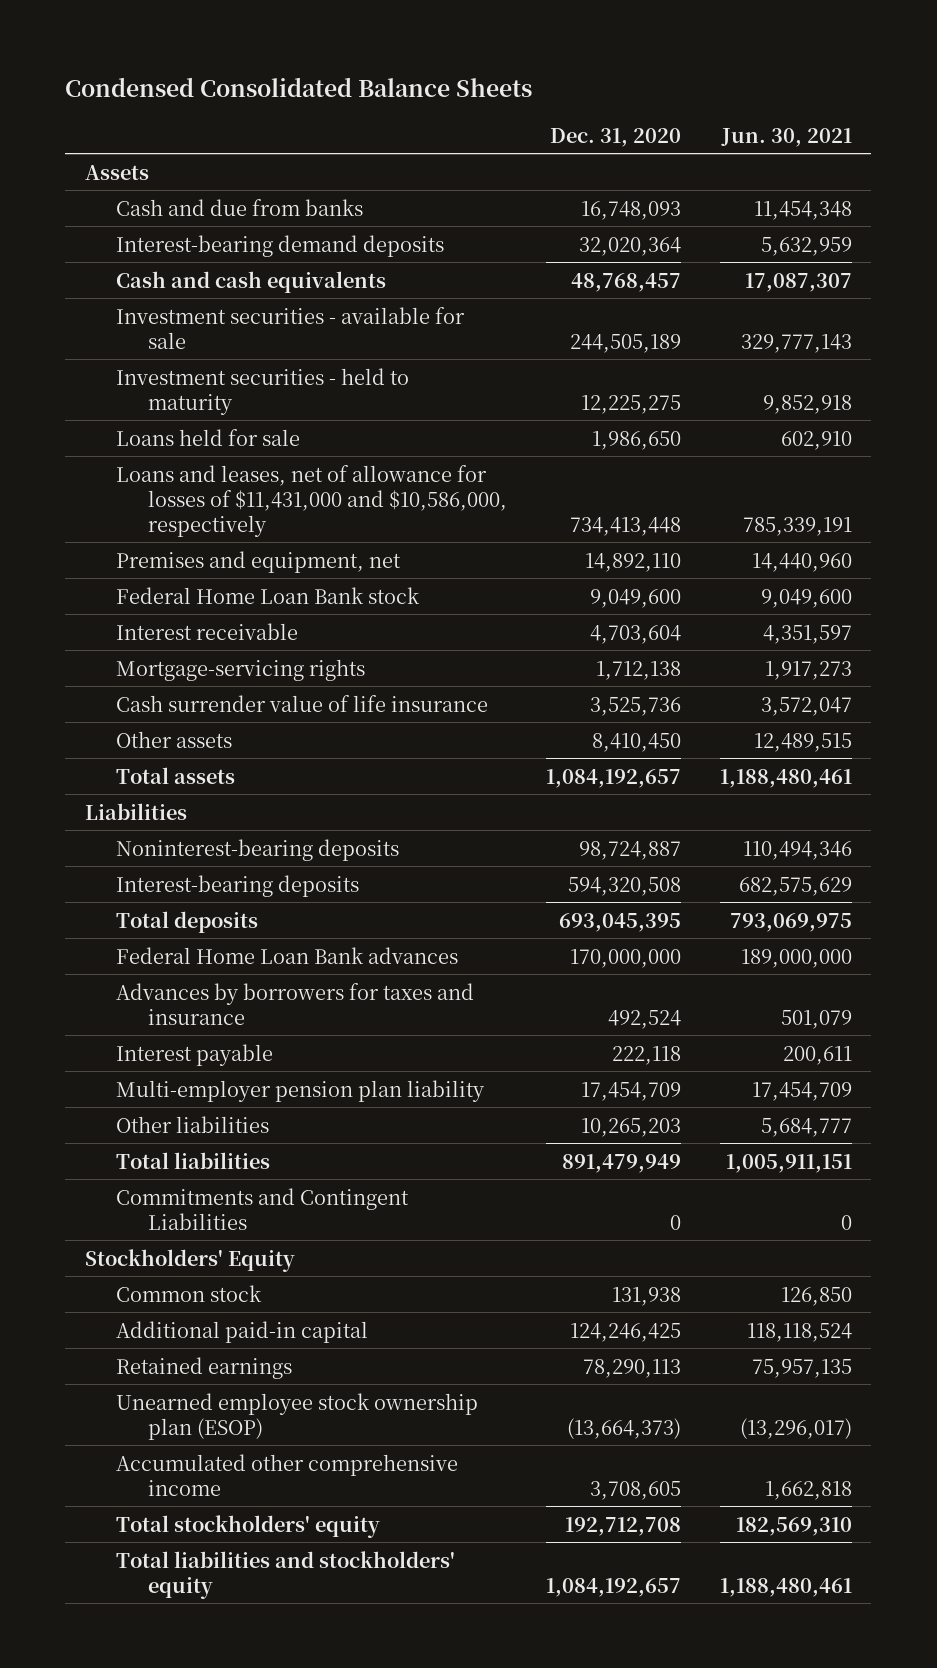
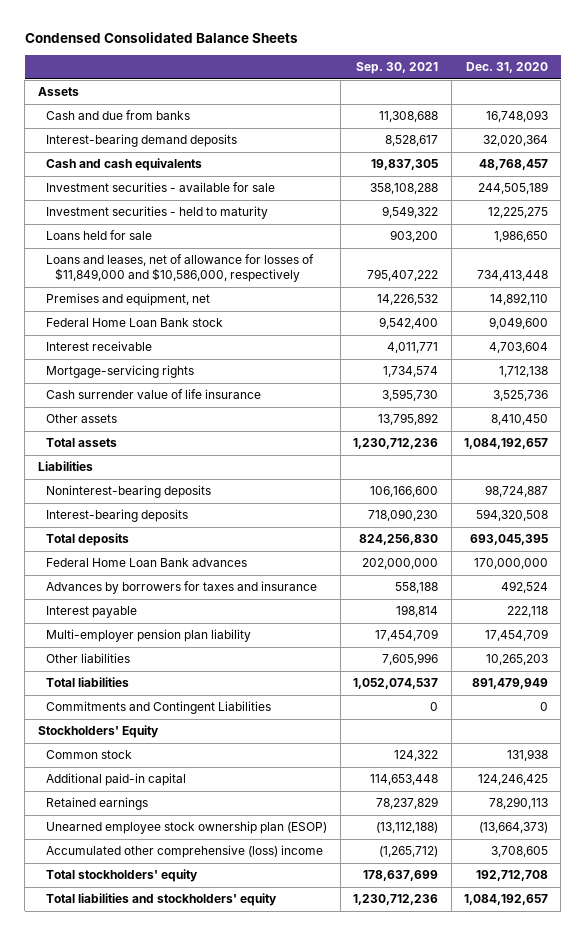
- | Dec. 31, 2020 | Jun. 30, 2021
+ | Sep. 30, 2021 | Dec. 31, 2020
- Loans and leases, net of allowance for losses of $11,431,000 and $10,586,000, respectively | 734,413,448 | 785,339,191
+ Loans and leases, net of allowance for losses of $11,849,000 and $10,586,000, respectively | 795,407,222 | 734,413,448
- Accumulated other comprehensive income | 3,708,605 | 1,662,818
+ Accumulated other comprehensive (loss) income | (1,265,712) | 3,708,605

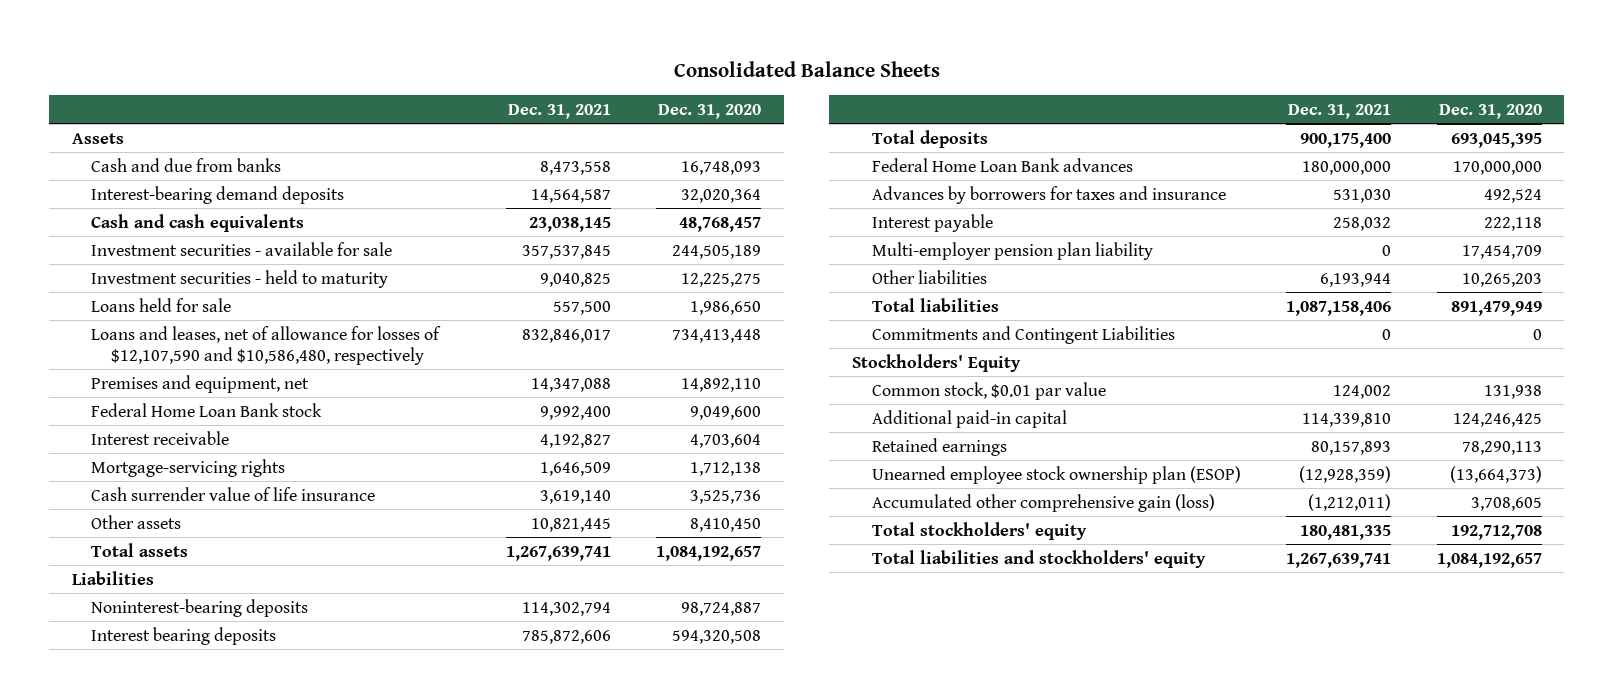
- Condensed Consolidated Balance Sheets
+ Consolidated Balance Sheets
- | Sep. 30, 2021 | Dec. 31, 2020
+ | Dec. 31, 2021 | Dec. 31, 2020
- Loans and leases, net of allowance for losses of $11,849,000 and $10,586,000, respectively | 795,407,222 | 734,413,448
+ Loans and leases, net of allowance for losses of $12,107,590 and $10,586,480, respectively | 832,846,017 | 734,413,448
- Interest-bearing deposits | 718,090,230 | 594,320,508
+ Interest bearing deposits | 785,872,606 | 594,320,508
- Common stock | 124,322 | 131,938
+ Common stock, $0.01 par value | 124,002 | 131,938
- Accumulated other comprehensive (loss) income | (1,265,712) | 3,708,605
+ Accumulated other comprehensive gain (loss) | (1,212,011) | 3,708,605

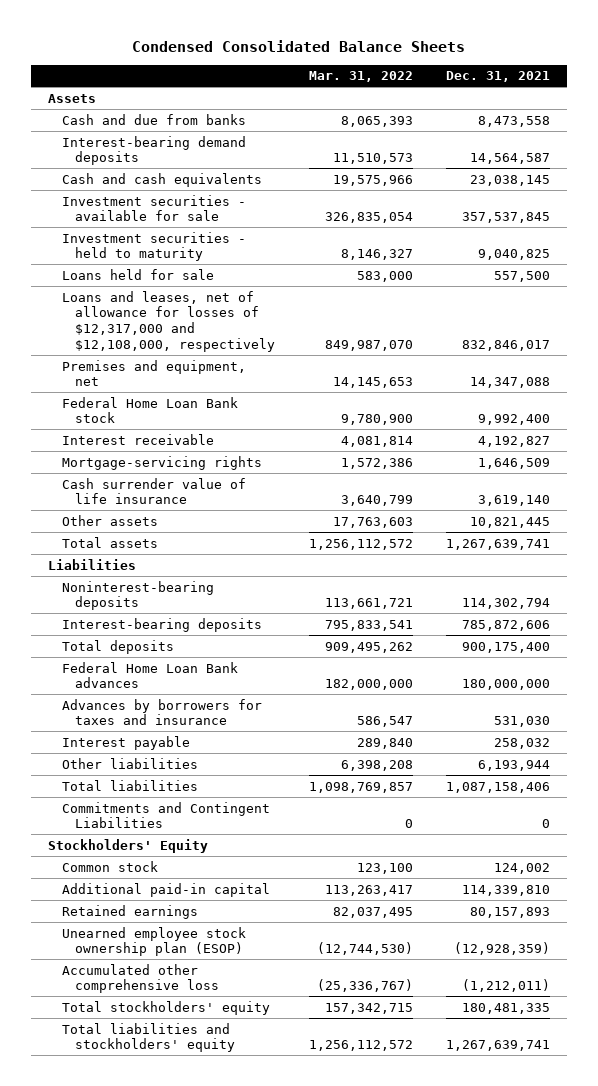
- Consolidated Balance Sheets
+ Condensed Consolidated Balance Sheets
- | Dec. 31, 2021 | Dec. 31, 2020
+ | Mar. 31, 2022 | Dec. 31, 2021
- Loans and leases, net of allowance for losses of $12,107,590 and $10,586,480, respectively | 832,846,017 | 734,413,448
+ Loans and leases, net of allowance for losses of $12,317,000 and $12,108,000, respectively | 849,987,070 | 832,846,017
- Interest bearing deposits | 785,872,606 | 594,320,508
+ Interest-bearing deposits | 795,833,541 | 785,872,606
- Multi-employer pension plan liability | 0 | 17,454,709
- Common stock, $0.01 par value | 124,002 | 131,938
+ Common stock | 123,100 | 124,002
- Accumulated other comprehensive gain (loss) | (1,212,011) | 3,708,605
+ Accumulated other comprehensive loss | (25,336,767) | (1,212,011)

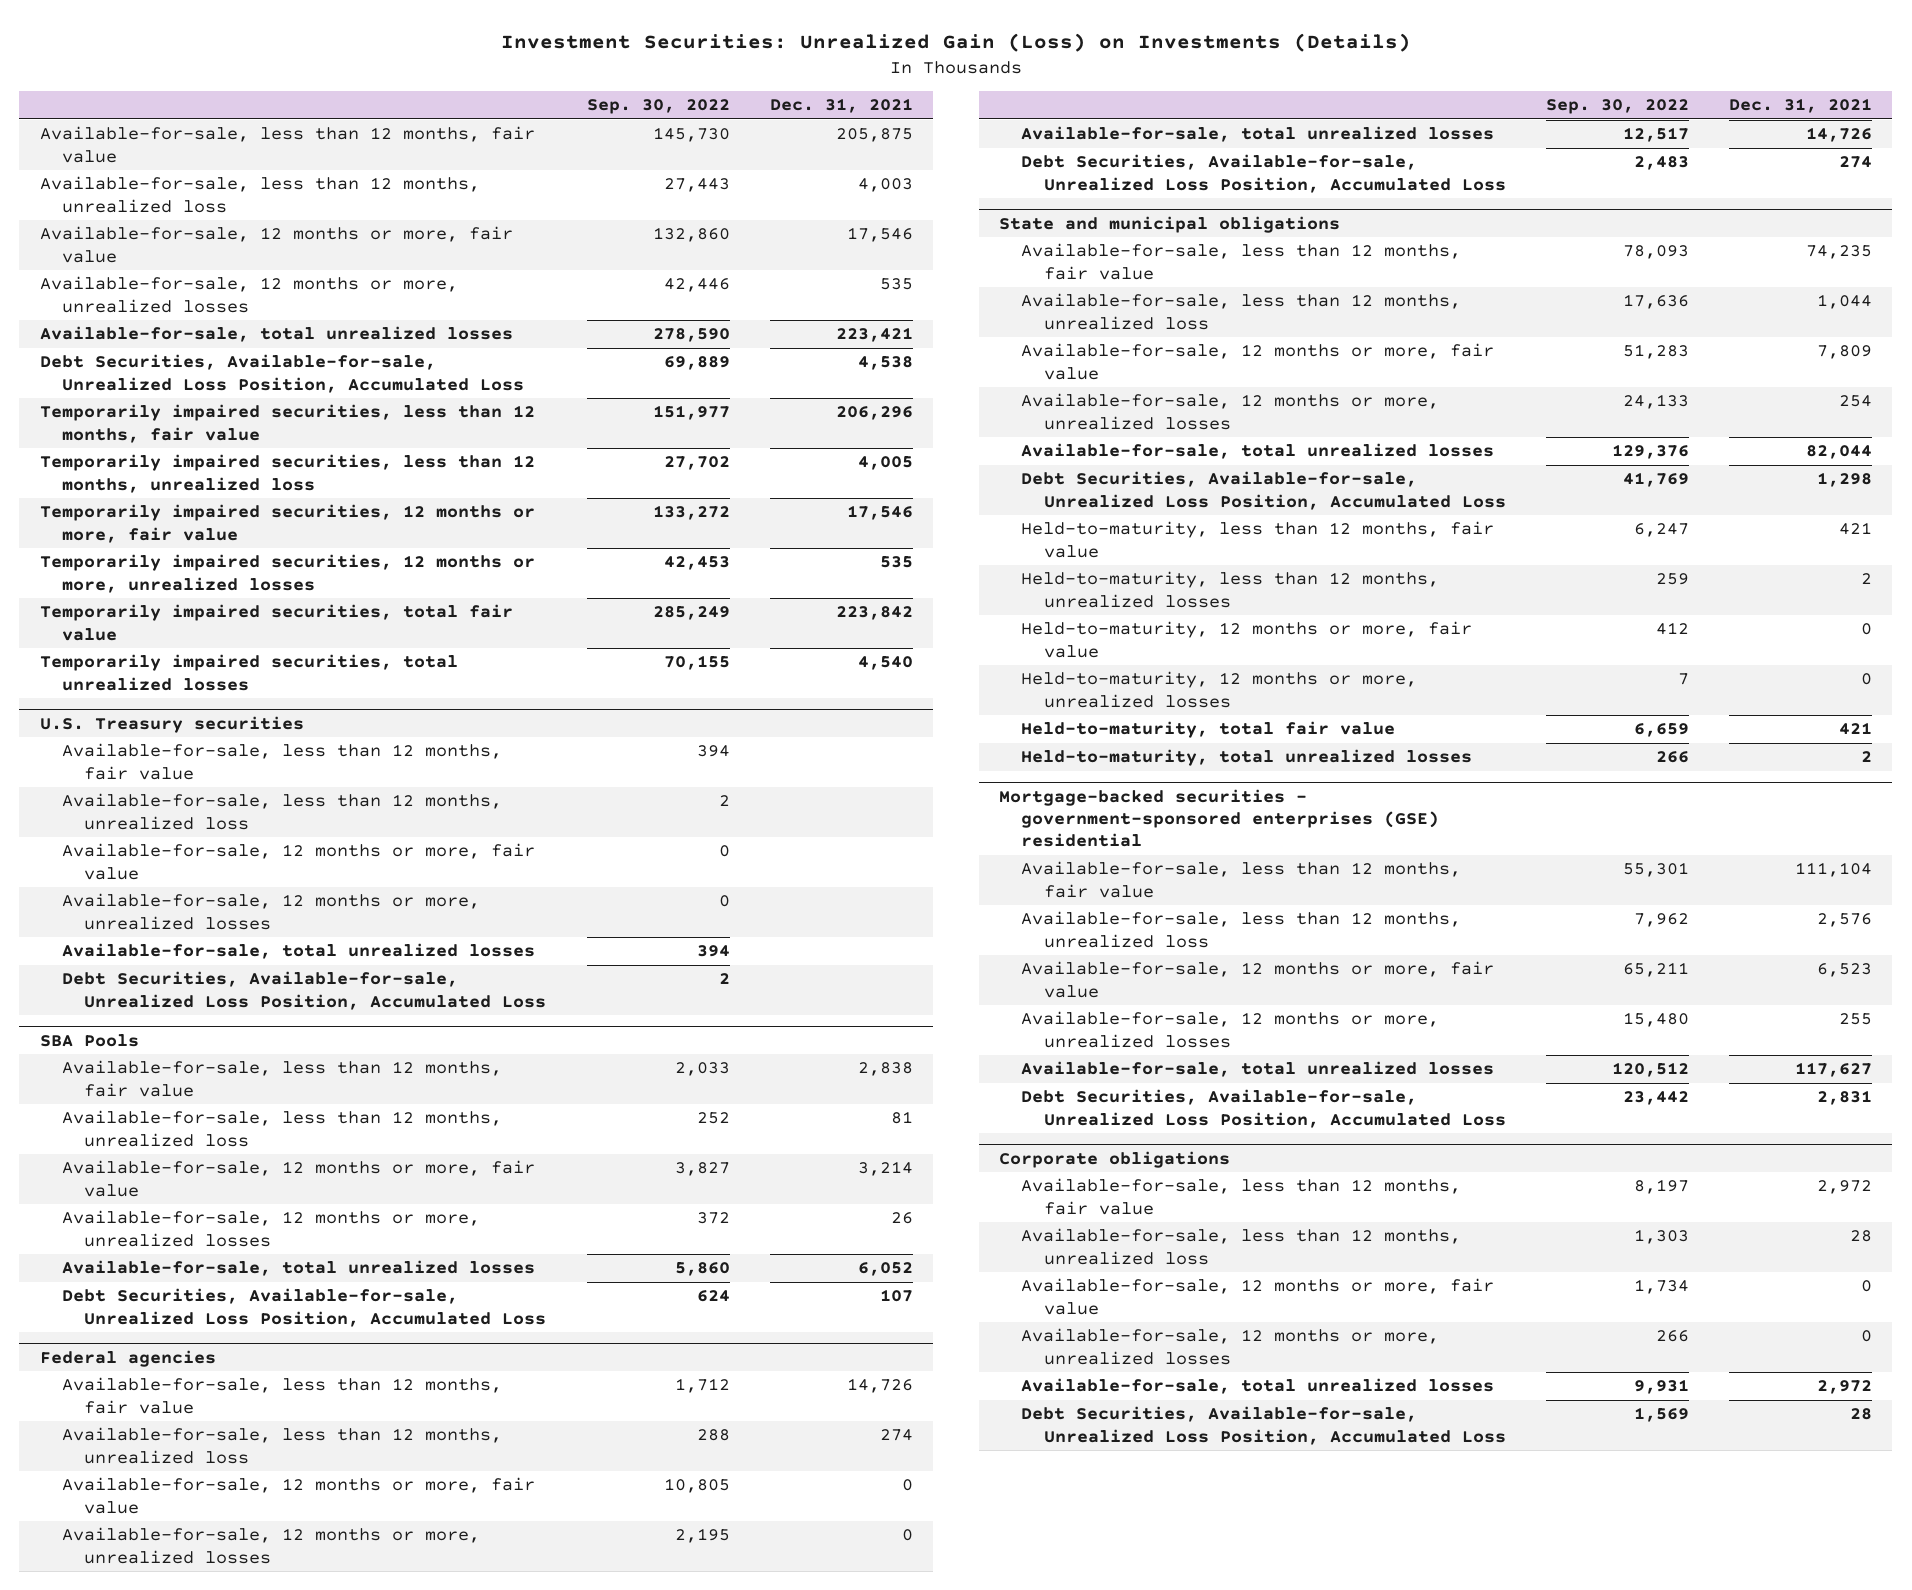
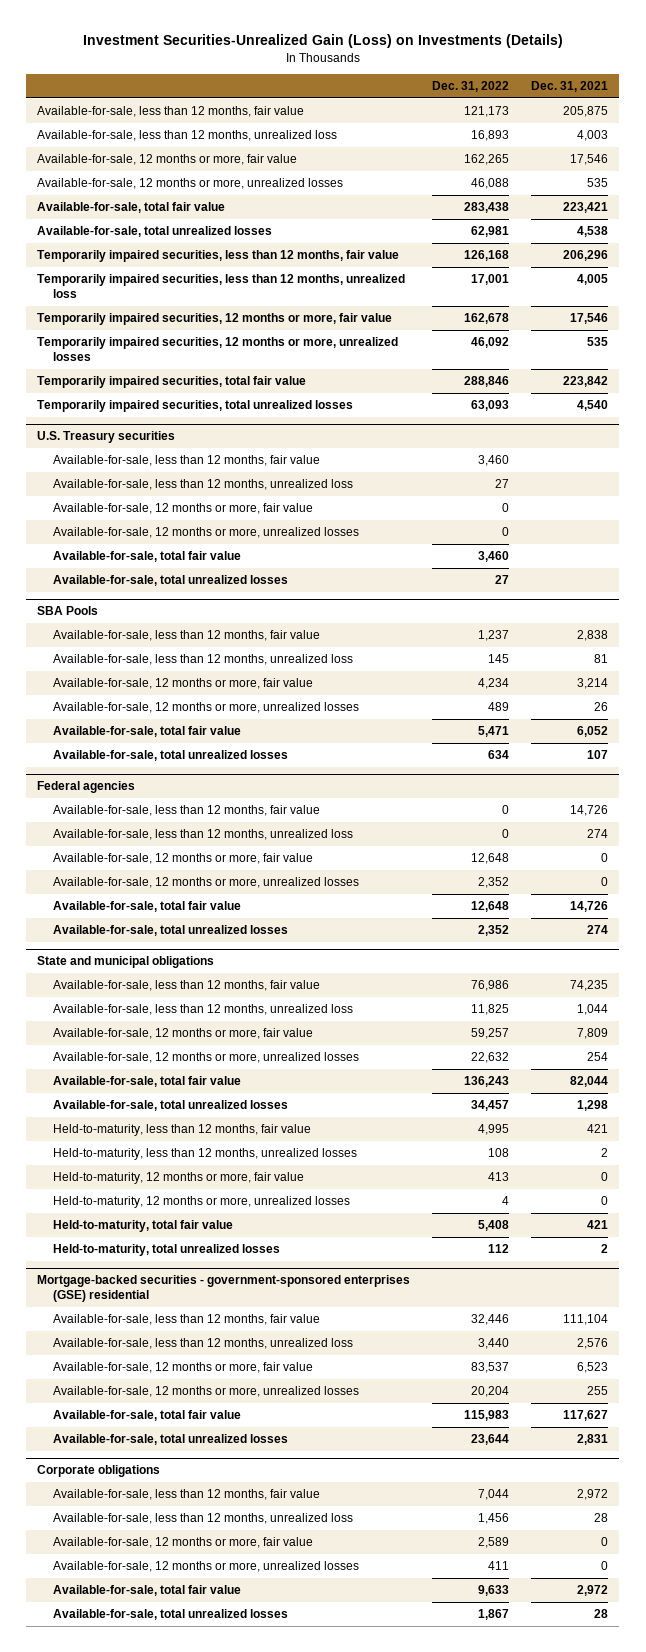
- Investment Securities: Unrealized Gain (Loss) on Investments (Details)
+ Investment Securities-Unrealized Gain (Loss) on Investments (Details)
- | Sep. 30, 2022 | Dec. 31, 2021
+ | Dec. 31, 2022 | Dec. 31, 2021
- Available-for-sale, total unrealized losses | 278,590 | 223,421
- Debt Securities, Available-for-sale, Unrealized Loss Position, Accumulated Loss | 69,889 | 4,538
+ Available-for-sale, total fair value | 283,438 | 223,421
+ Available-for-sale, total unrealized losses | 62,981 | 4,538
@ U.S. Treasury securities
+ Available-for-sale, total fair value | 3,460 |
- Debt Securities, Available-for-sale, Unrealized Loss Position, Accumulated Loss | 2 |
@ SBA Pools
- Available-for-sale, total unrealized losses | 5,860 | 6,052
- Debt Securities, Available-for-sale, Unrealized Loss Position, Accumulated Loss | 624 | 107
+ Available-for-sale, total fair value | 5,471 | 6,052
+ Available-for-sale, total unrealized losses | 634 | 107
@ Federal agencies
- Available-for-sale, total unrealized losses | 12,517 | 14,726
- Debt Securities, Available-for-sale, Unrealized Loss Position, Accumulated Loss | 2,483 | 274
+ Available-for-sale, total fair value | 12,648 | 14,726
+ Available-for-sale, total unrealized losses | 2,352 | 274
@ State and municipal obligations
- Available-for-sale, total unrealized losses | 129,376 | 82,044
- Debt Securities, Available-for-sale, Unrealized Loss Position, Accumulated Loss | 41,769 | 1,298
+ Available-for-sale, total fair value | 136,243 | 82,044
+ Available-for-sale, total unrealized losses | 34,457 | 1,298
@ Mortgage-backed securities - government-sponsored enterprises (GSE) residential
- Available-for-sale, total unrealized losses | 120,512 | 117,627
- Debt Securities, Available-for-sale, Unrealized Loss Position, Accumulated Loss | 23,442 | 2,831
+ Available-for-sale, total fair value | 115,983 | 117,627
+ Available-for-sale, total unrealized losses | 23,644 | 2,831
@ Corporate obligations
- Available-for-sale, total unrealized losses | 9,931 | 2,972
- Debt Securities, Available-for-sale, Unrealized Loss Position, Accumulated Loss | 1,569 | 28
+ Available-for-sale, total fair value | 9,633 | 2,972
+ Available-for-sale, total unrealized losses | 1,867 | 28

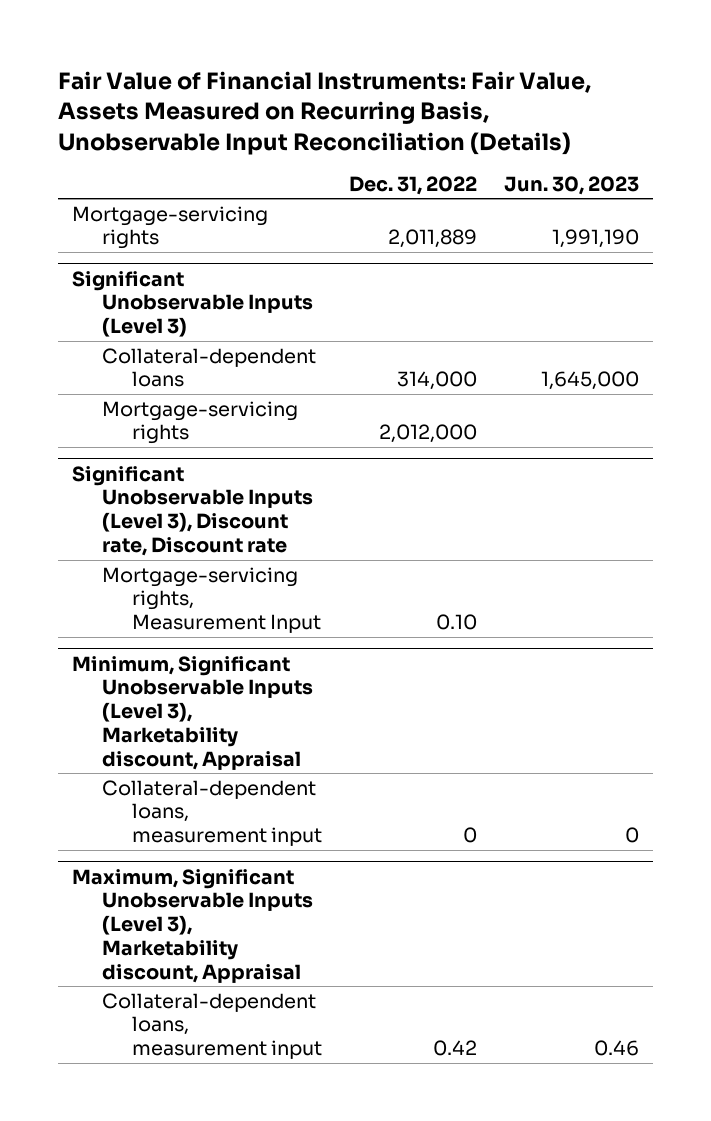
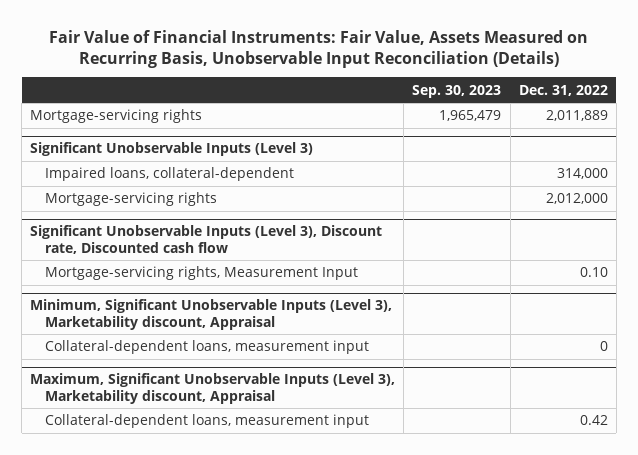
- | Dec. 31, 2022 | Jun. 30, 2023
+ | Sep. 30, 2023 | Dec. 31, 2022
@ Significant Unobservable Inputs (Level 3)
- Collateral-dependent loans | 314,000 | 1,645,000
+ Impaired loans, collateral-dependent | | 314,000
- Significant Unobservable Inputs (Level 3), Discount rate, Discount rate
+ Significant Unobservable Inputs (Level 3), Discount rate, Discounted cash flow

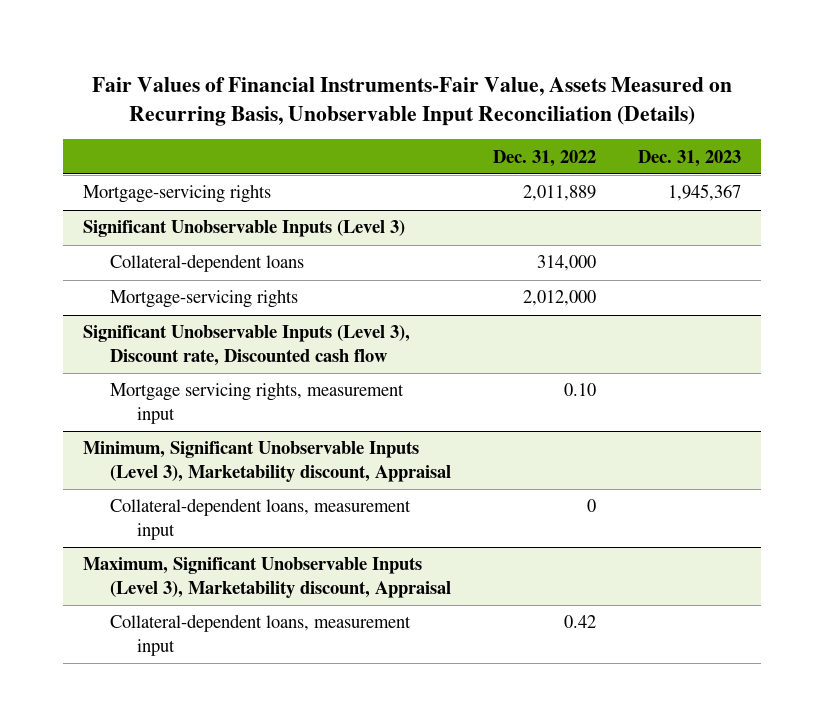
- Fair Value of Financial Instruments: Fair Value, Assets Measured on Recurring Basis, Unobservable Input Reconciliation (Details)
+ Fair Values of Financial Instruments-Fair Value, Assets Measured on Recurring Basis, Unobservable Input Reconciliation (Details)
- | Sep. 30, 2023 | Dec. 31, 2022
+ | Dec. 31, 2022 | Dec. 31, 2023
@ Significant Unobservable Inputs (Level 3)
- Impaired loans, collateral-dependent | | 314,000
+ Collateral-dependent loans | 314,000 |
@ Significant Unobservable Inputs (Level 3), Discount rate, Discounted cash flow
- Mortgage-servicing rights, Measurement Input | | 0.10
+ Mortgage servicing rights, measurement input | 0.10 |

